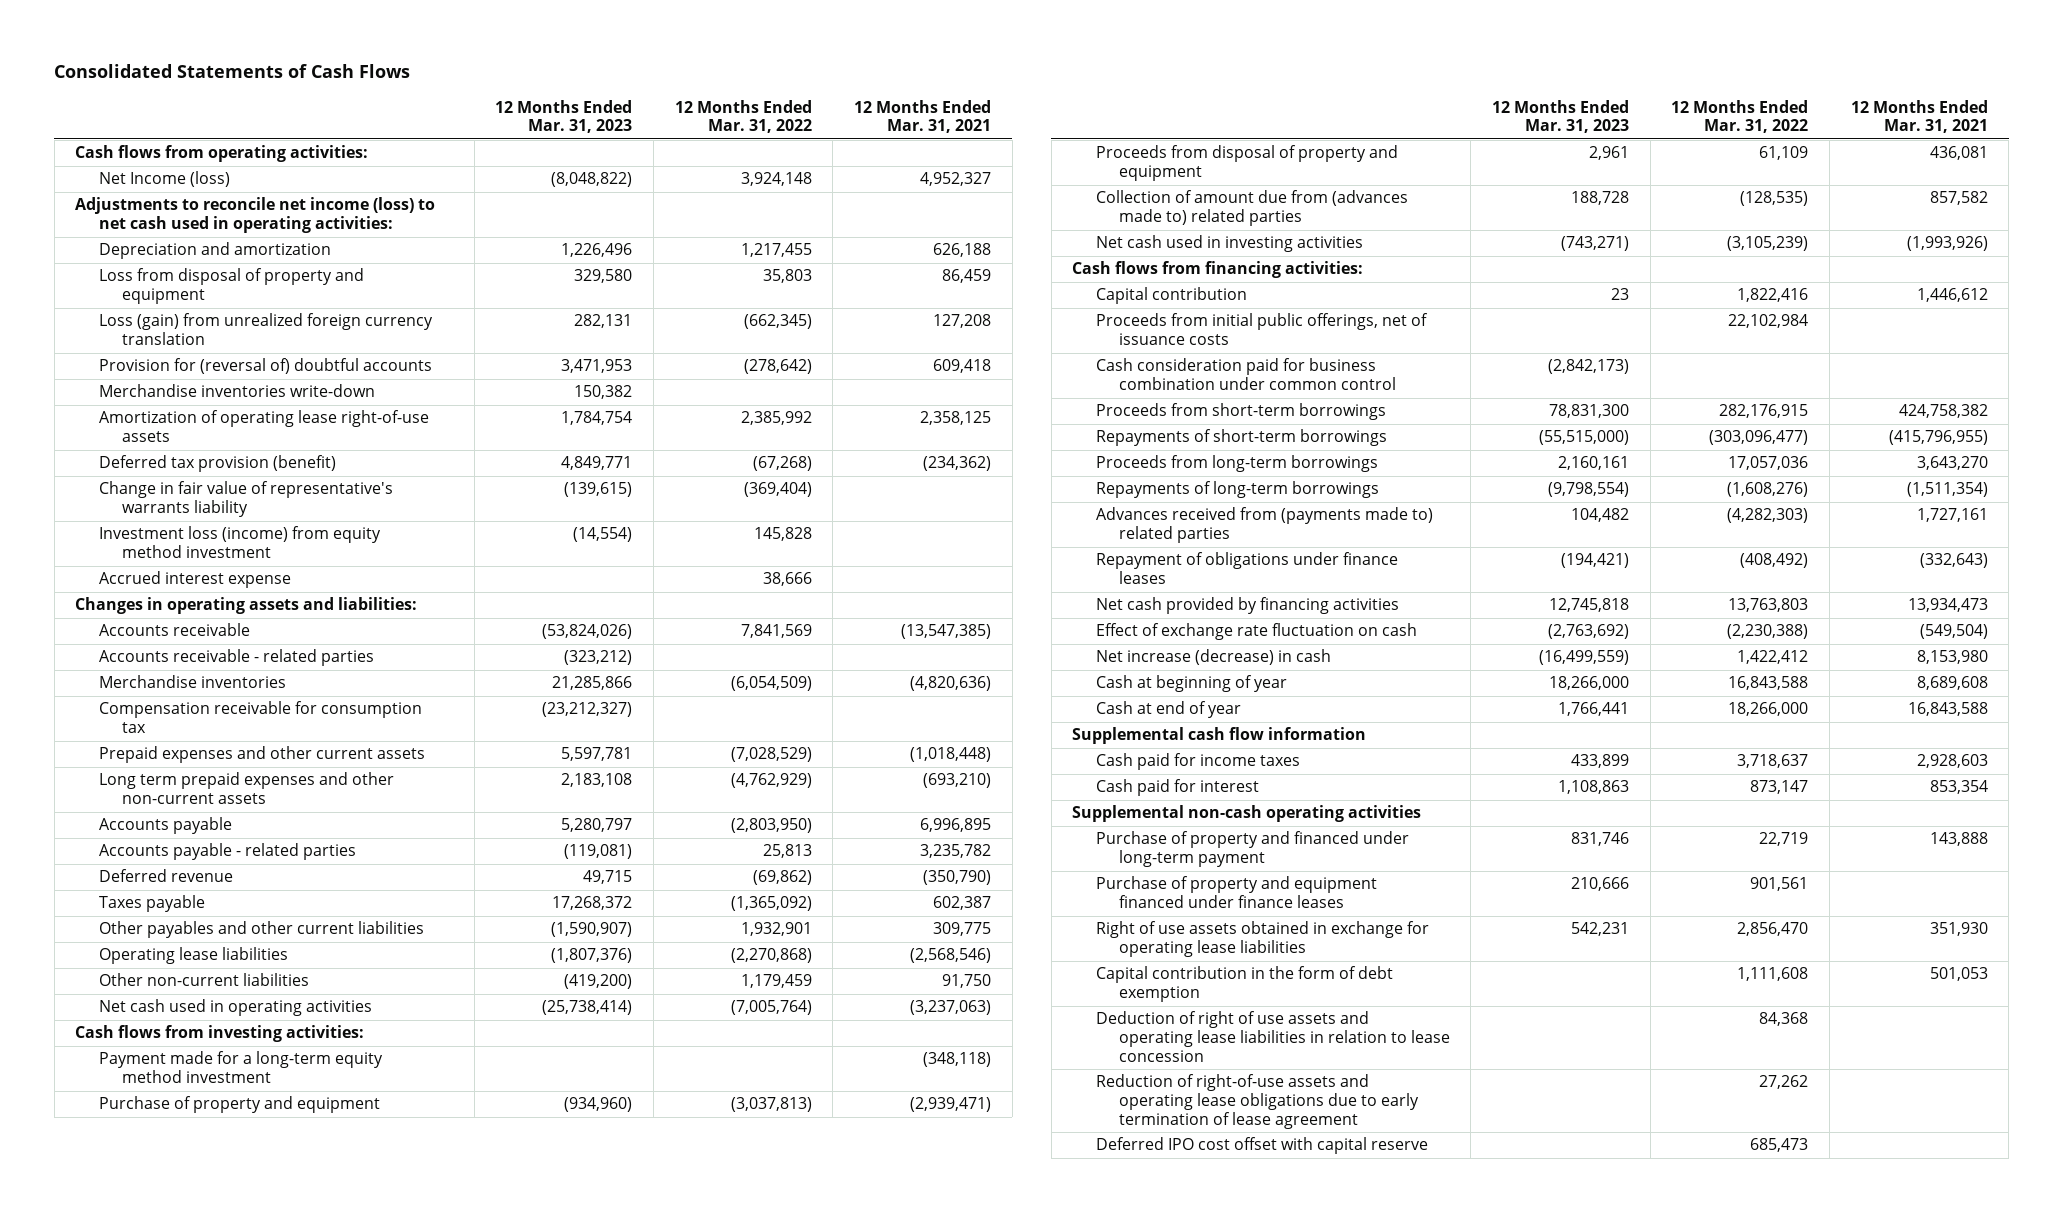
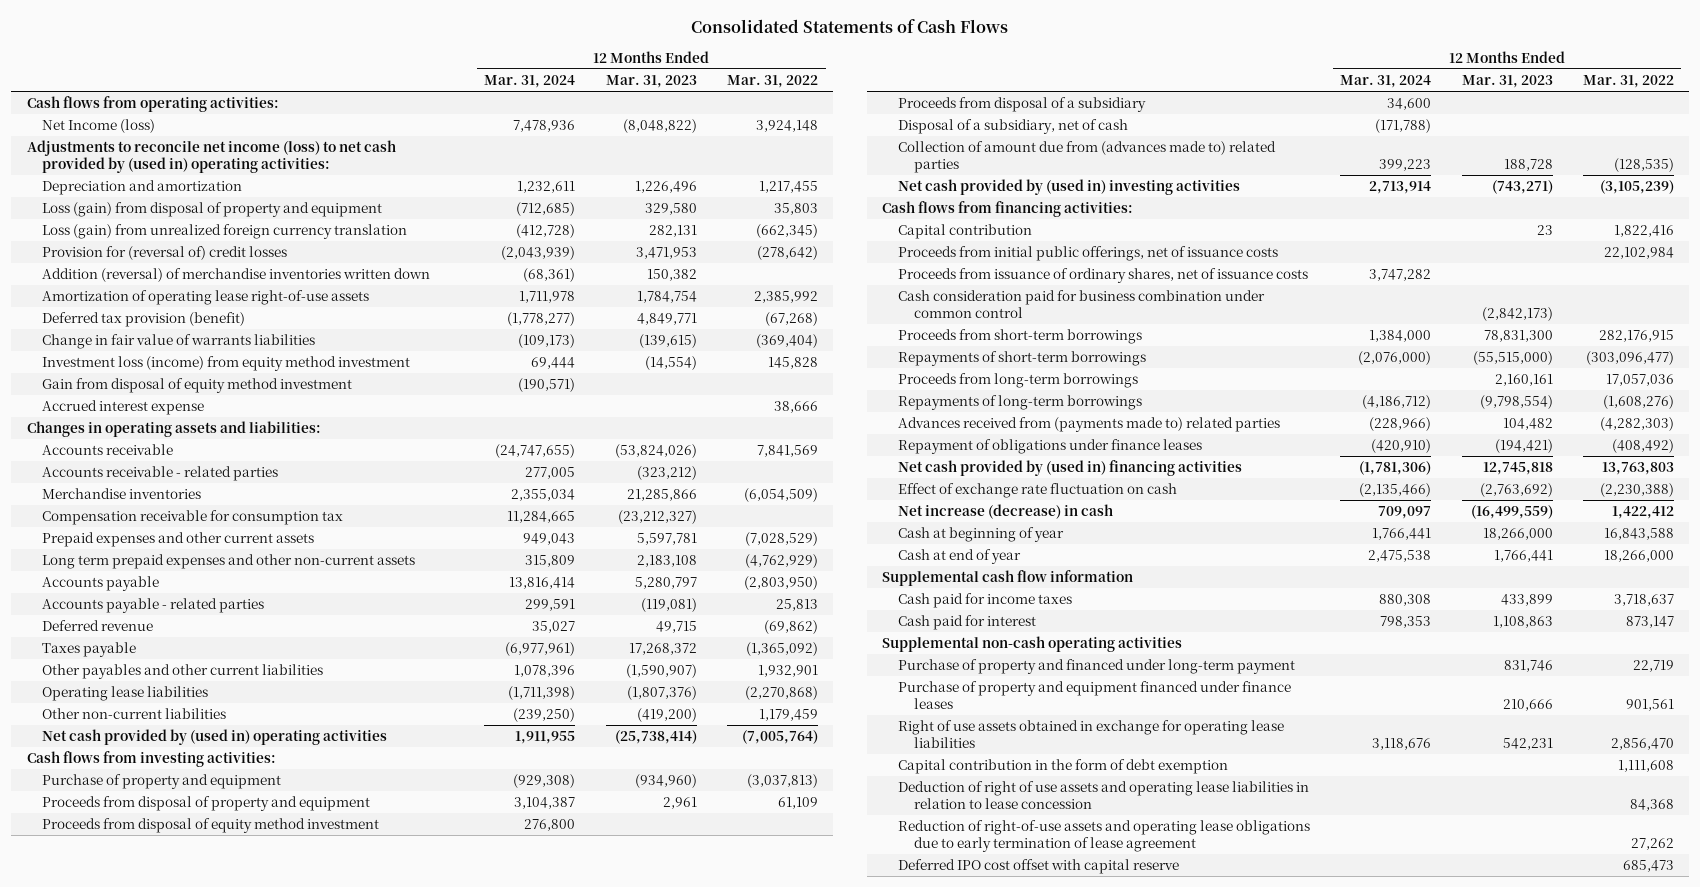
- | 12 Months Ended Mar. 31, 2023 | 12 Months Ended Mar. 31, 2022 | 12 Months Ended Mar. 31, 2021
+ | 12 Months Ended Mar. 31, 2024 | 12 Months Ended Mar. 31, 2023 | 12 Months Ended Mar. 31, 2022
- Adjustments to reconcile net income (loss) to net cash used in operating activities:
+ Adjustments to reconcile net income (loss) to net cash provided by (used in) operating activities:
- Loss from disposal of property and equipment | 329,580 | 35,803 | 86,459
+ Loss (gain) from disposal of property and equipment | (712,685) | 329,580 | 35,803
- Provision for (reversal of) doubtful accounts | 3,471,953 | (278,642) | 609,418
- Merchandise inventories write-down | 150,382 | |
+ Provision for (reversal of) credit losses | (2,043,939) | 3,471,953 | (278,642)
+ Addition (reversal) of merchandise inventories written down | (68,361) | 150,382 |
- Change in fair value of representative's warrants liability | (139,615) | (369,404) |
+ Change in fair value of warrants liabilities | (109,173) | (139,615) | (369,404)
+ Gain from disposal of equity method investment | (190,571) | |
- Net cash used in operating activities | (25,738,414) | (7,005,764) | (3,237,063)
+ Net cash provided by (used in) operating activities | 1,911,955 | (25,738,414) | (7,005,764)
- Payment made for a long-term equity method investment | | | (348,118)
+ Proceeds from disposal of equity method investment | 276,800 | |
+ Proceeds from disposal of a subsidiary | 34,600 | |
+ Disposal of a subsidiary, net of cash | (171,788) | |
- Net cash used in investing activities | (743,271) | (3,105,239) | (1,993,926)
+ Net cash provided by (used in) investing activities | 2,713,914 | (743,271) | (3,105,239)
+ Proceeds from issuance of ordinary shares, net of issuance costs | 3,747,282 | |
- Net cash provided by financing activities | 12,745,818 | 13,763,803 | 13,934,473
+ Net cash provided by (used in) financing activities | (1,781,306) | 12,745,818 | 13,763,803

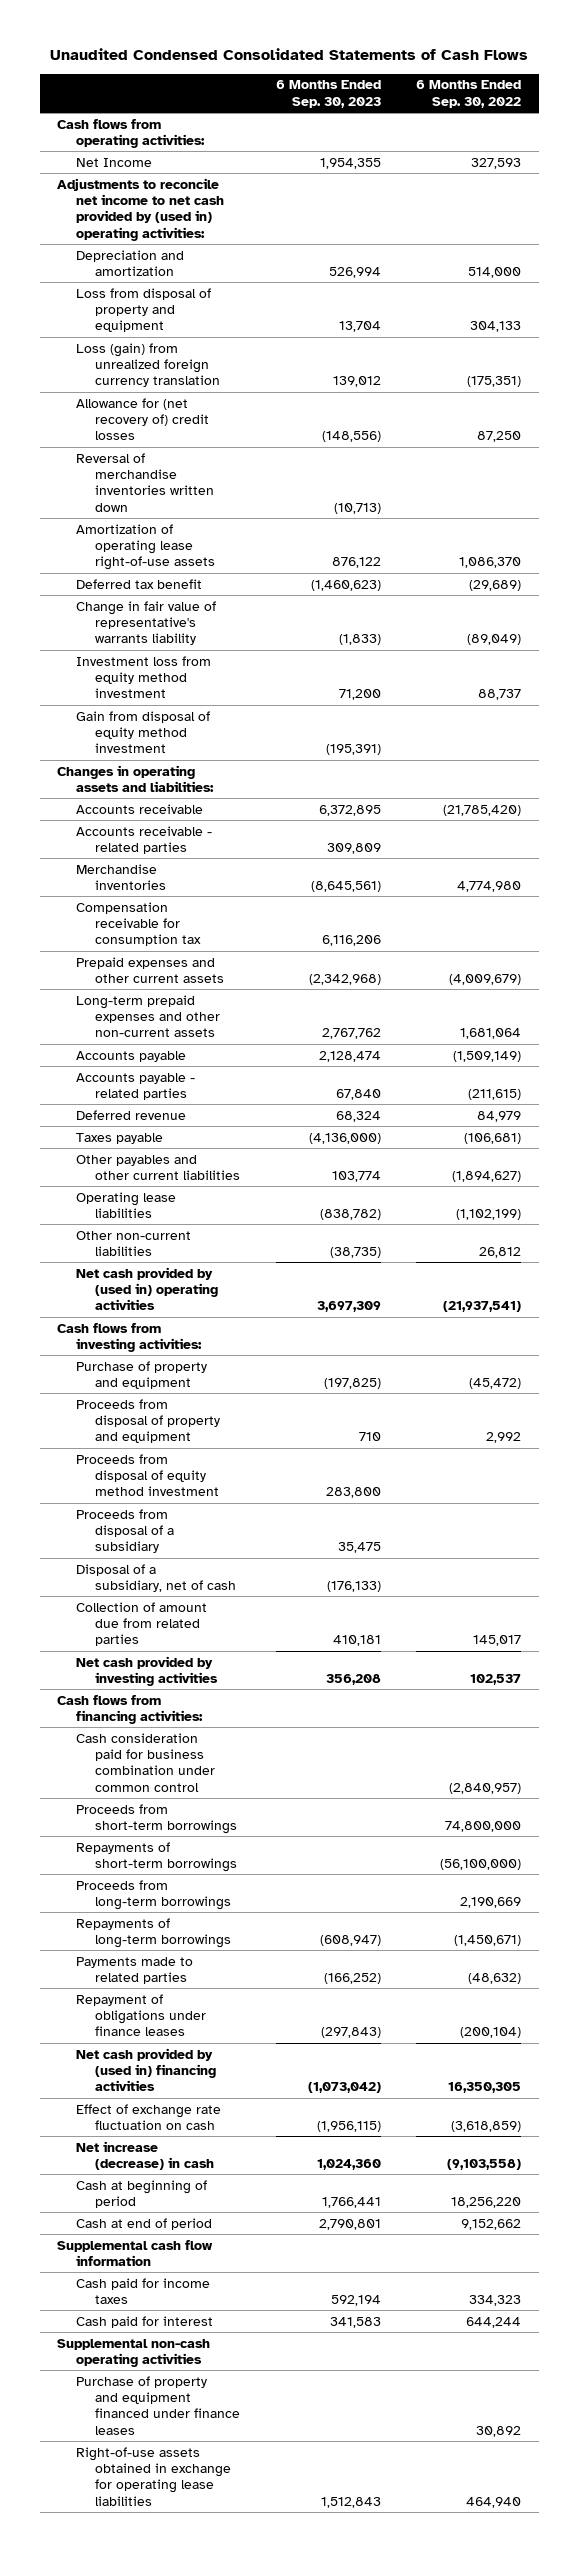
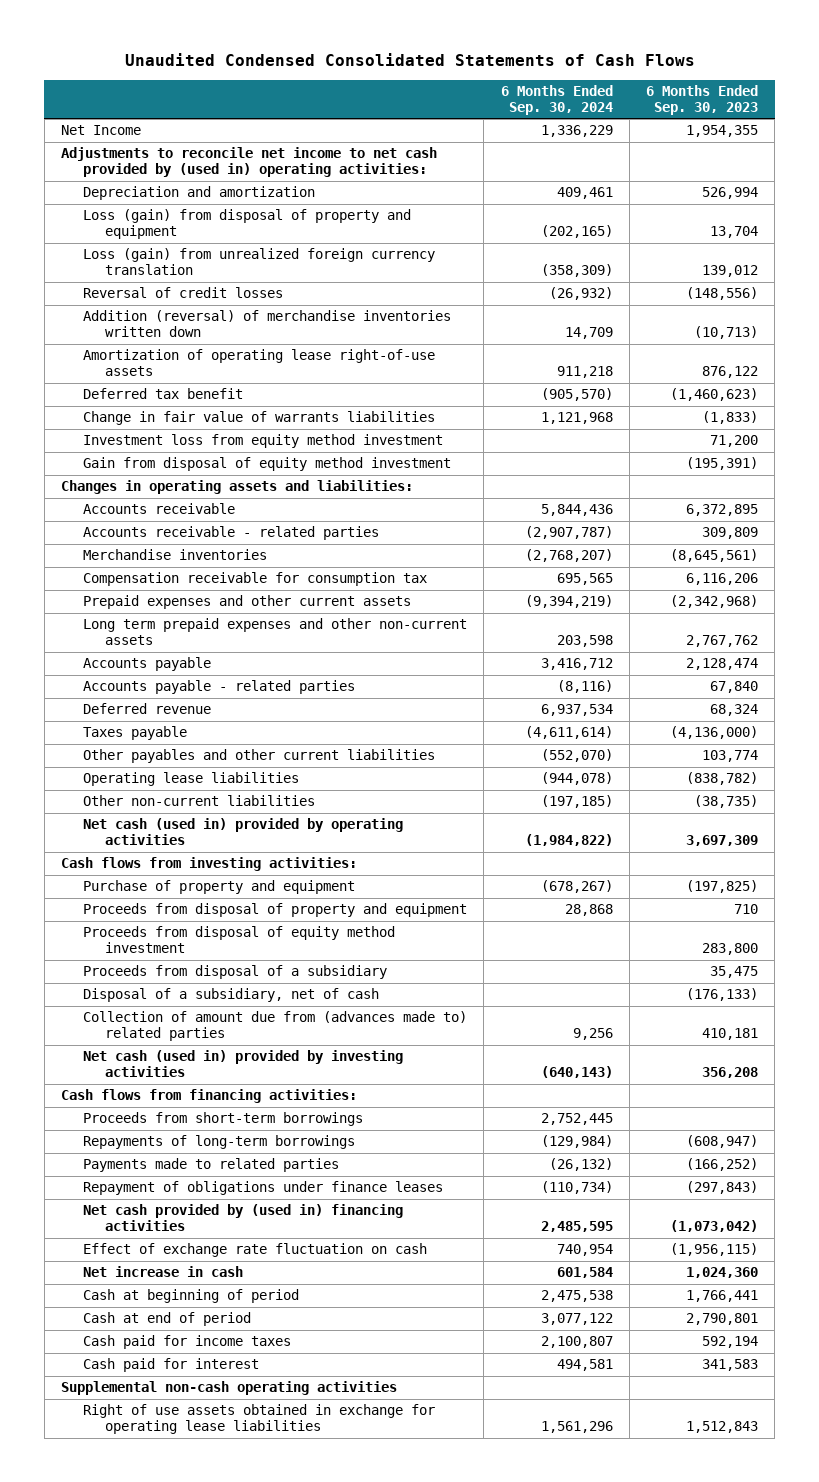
- | 6 Months Ended Sep. 30, 2023 | 6 Months Ended Sep. 30, 2022
+ | 6 Months Ended Sep. 30, 2024 | 6 Months Ended Sep. 30, 2023
- Cash flows from operating activities:
- Loss from disposal of property and equipment | 13,704 | 304,133
+ Loss (gain) from disposal of property and equipment | (202,165) | 13,704
- Allowance for (net recovery of) credit losses | (148,556) | 87,250
- Reversal of merchandise inventories written down | (10,713) |
+ Reversal of credit losses | (26,932) | (148,556)
+ Addition (reversal) of merchandise inventories written down | 14,709 | (10,713)
- Change in fair value of representative's warrants liability | (1,833) | (89,049)
+ Change in fair value of warrants liabilities | 1,121,968 | (1,833)
- Long-term prepaid expenses and other non-current assets | 2,767,762 | 1,681,064
+ Long term prepaid expenses and other non-current assets | 203,598 | 2,767,762
- Net cash provided by (used in) operating activities | 3,697,309 | (21,937,541)
+ Net cash (used in) provided by operating activities | (1,984,822) | 3,697,309
- Collection of amount due from related parties | 410,181 | 145,017
- Net cash provided by investing activities | 356,208 | 102,537
+ Collection of amount due from (advances made to) related parties | 9,256 | 410,181
+ Net cash (used in) provided by investing activities | (640,143) | 356,208
- Cash consideration paid for business combination under common control | | (2,840,957)
- Repayments of short-term borrowings | | (56,100,000)
- Proceeds from long-term borrowings | | 2,190,669
- Net increase (decrease) in cash | 1,024,360 | (9,103,558)
+ Net increase in cash | 601,584 | 1,024,360
- Supplemental cash flow information
- Purchase of property and equipment financed under finance leases | | 30,892
- Right-of-use assets obtained in exchange for operating lease liabilities | 1,512,843 | 464,940
+ Right of use assets obtained in exchange for operating lease liabilities | 1,561,296 | 1,512,843

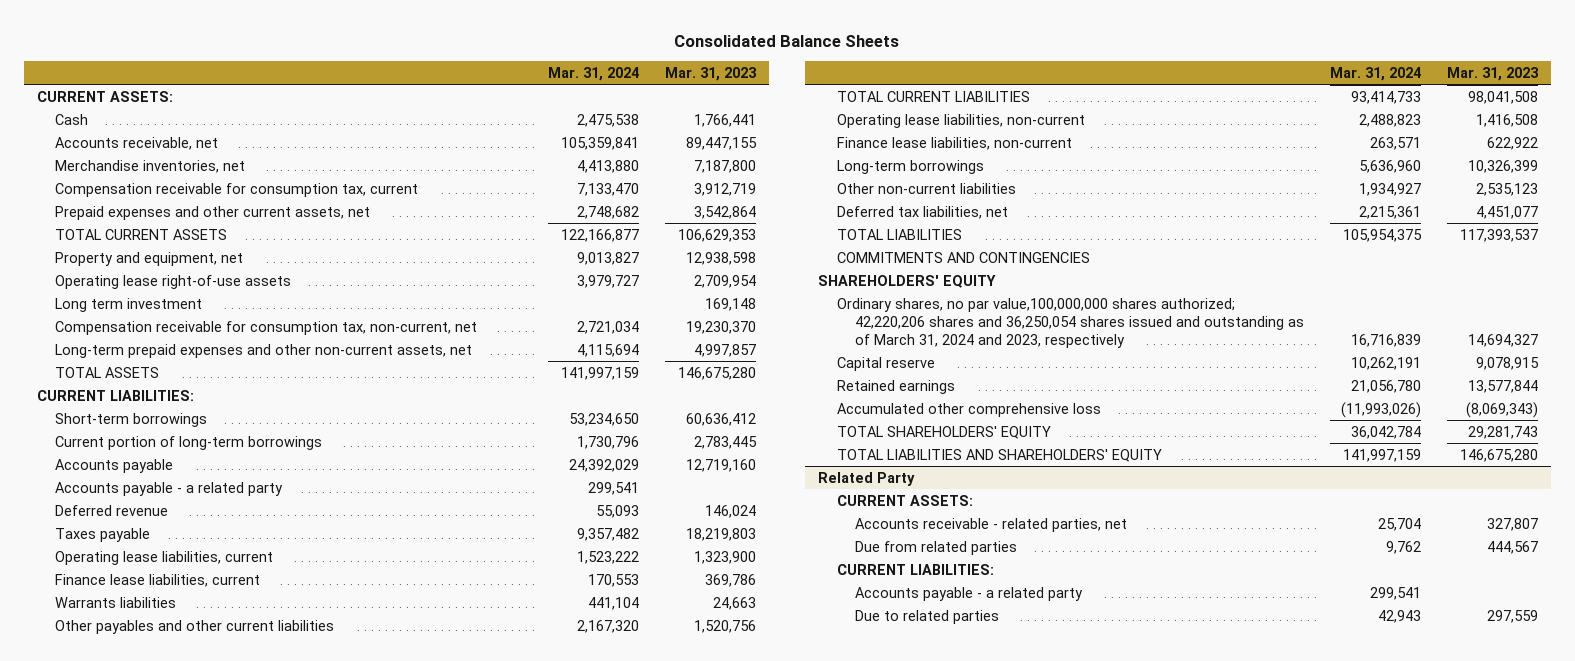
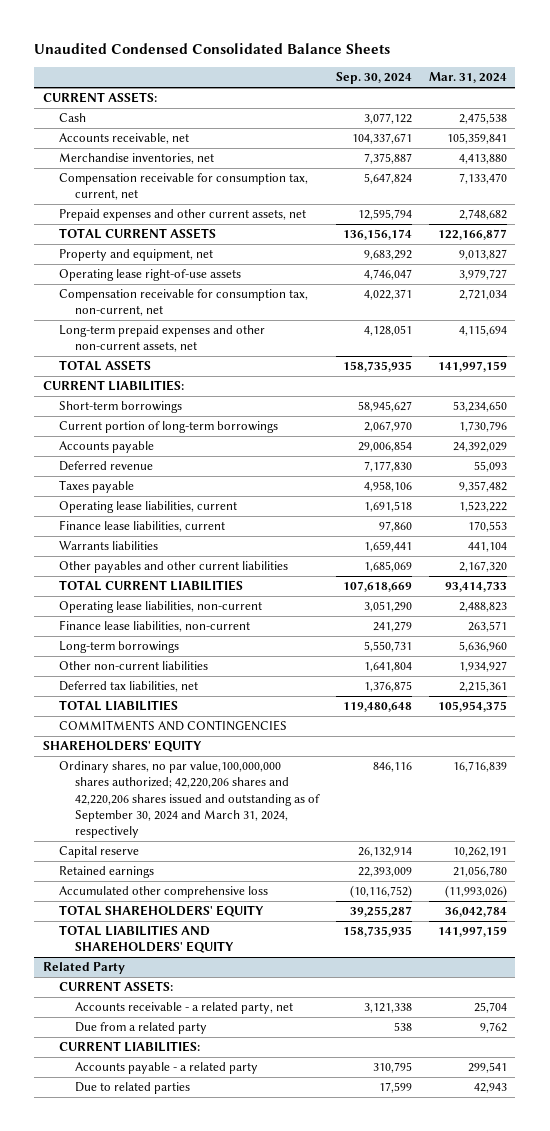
- Consolidated Balance Sheets
+ Unaudited Condensed Consolidated Balance Sheets
- | Mar. 31, 2024 | Mar. 31, 2023
+ | Sep. 30, 2024 | Mar. 31, 2024
- Compensation receivable for consumption tax, current | 7,133,470 | 3,912,719
+ Compensation receivable for consumption tax, current, net | 5,647,824 | 7,133,470
- Long term investment | | 169,148
- Accounts payable - a related party | 299,541 |
- Ordinary shares, no par value,100,000,000 shares authorized; 42,220,206 shares and 36,250,054 shares issued and outstanding as of March 31, 2024 and 2023, respectively | 16,716,839 | 14,694,327
+ Ordinary shares, no par value,100,000,000 shares authorized; 42,220,206 shares and 42,220,206 shares issued and outstanding as of September 30, 2024 and March 31, 2024, respectively | 846,116 | 16,716,839
@ Related Party
- Accounts receivable - related parties, net | 25,704 | 327,807
- Due from related parties | 9,762 | 444,567
+ Accounts receivable - a related party, net | 3,121,338 | 25,704
+ Due from a related party | 538 | 9,762

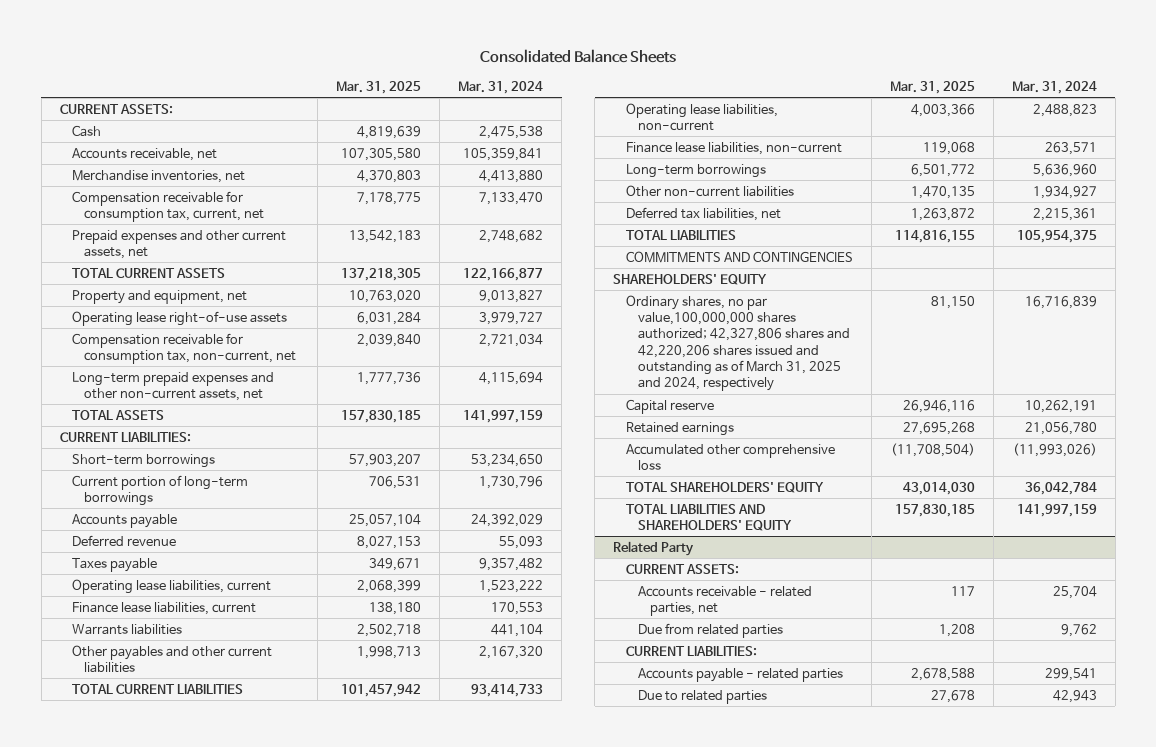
- Unaudited Condensed Consolidated Balance Sheets
+ Consolidated Balance Sheets
- | Sep. 30, 2024 | Mar. 31, 2024
+ | Mar. 31, 2025 | Mar. 31, 2024
- Ordinary shares, no par value,100,000,000 shares authorized; 42,220,206 shares and 42,220,206 shares issued and outstanding as of September 30, 2024 and March 31, 2024, respectively | 846,116 | 16,716,839
+ Ordinary shares, no par value,100,000,000 shares authorized; 42,327,806 shares and 42,220,206 shares issued and outstanding as of March 31, 2025 and 2024, respectively | 81,150 | 16,716,839
@ Related Party
- Accounts receivable - a related party, net | 3,121,338 | 25,704
- Due from a related party | 538 | 9,762
+ Accounts receivable - related parties, net | 117 | 25,704
+ Due from related parties | 1,208 | 9,762
- Accounts payable - a related party | 310,795 | 299,541
+ Accounts payable - related parties | 2,678,588 | 299,541

